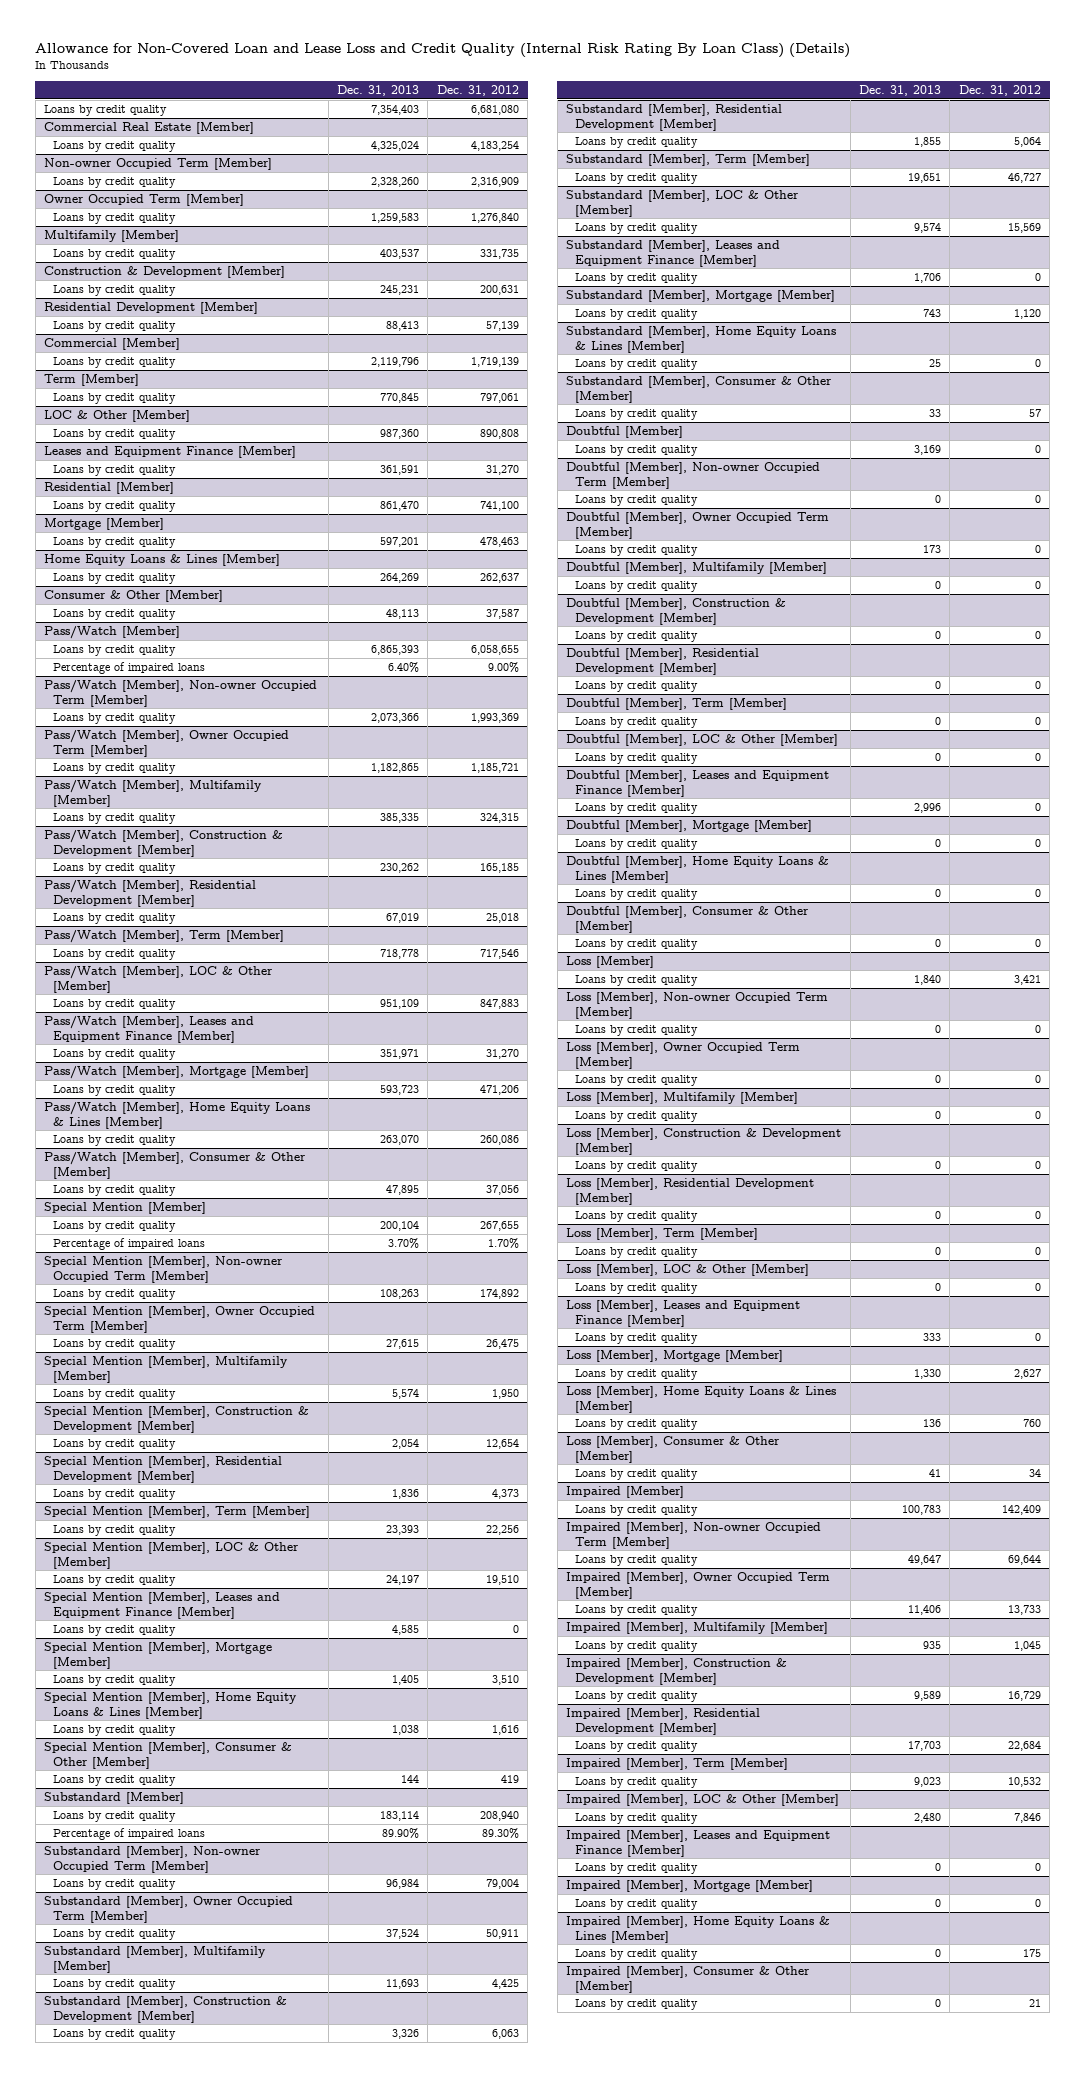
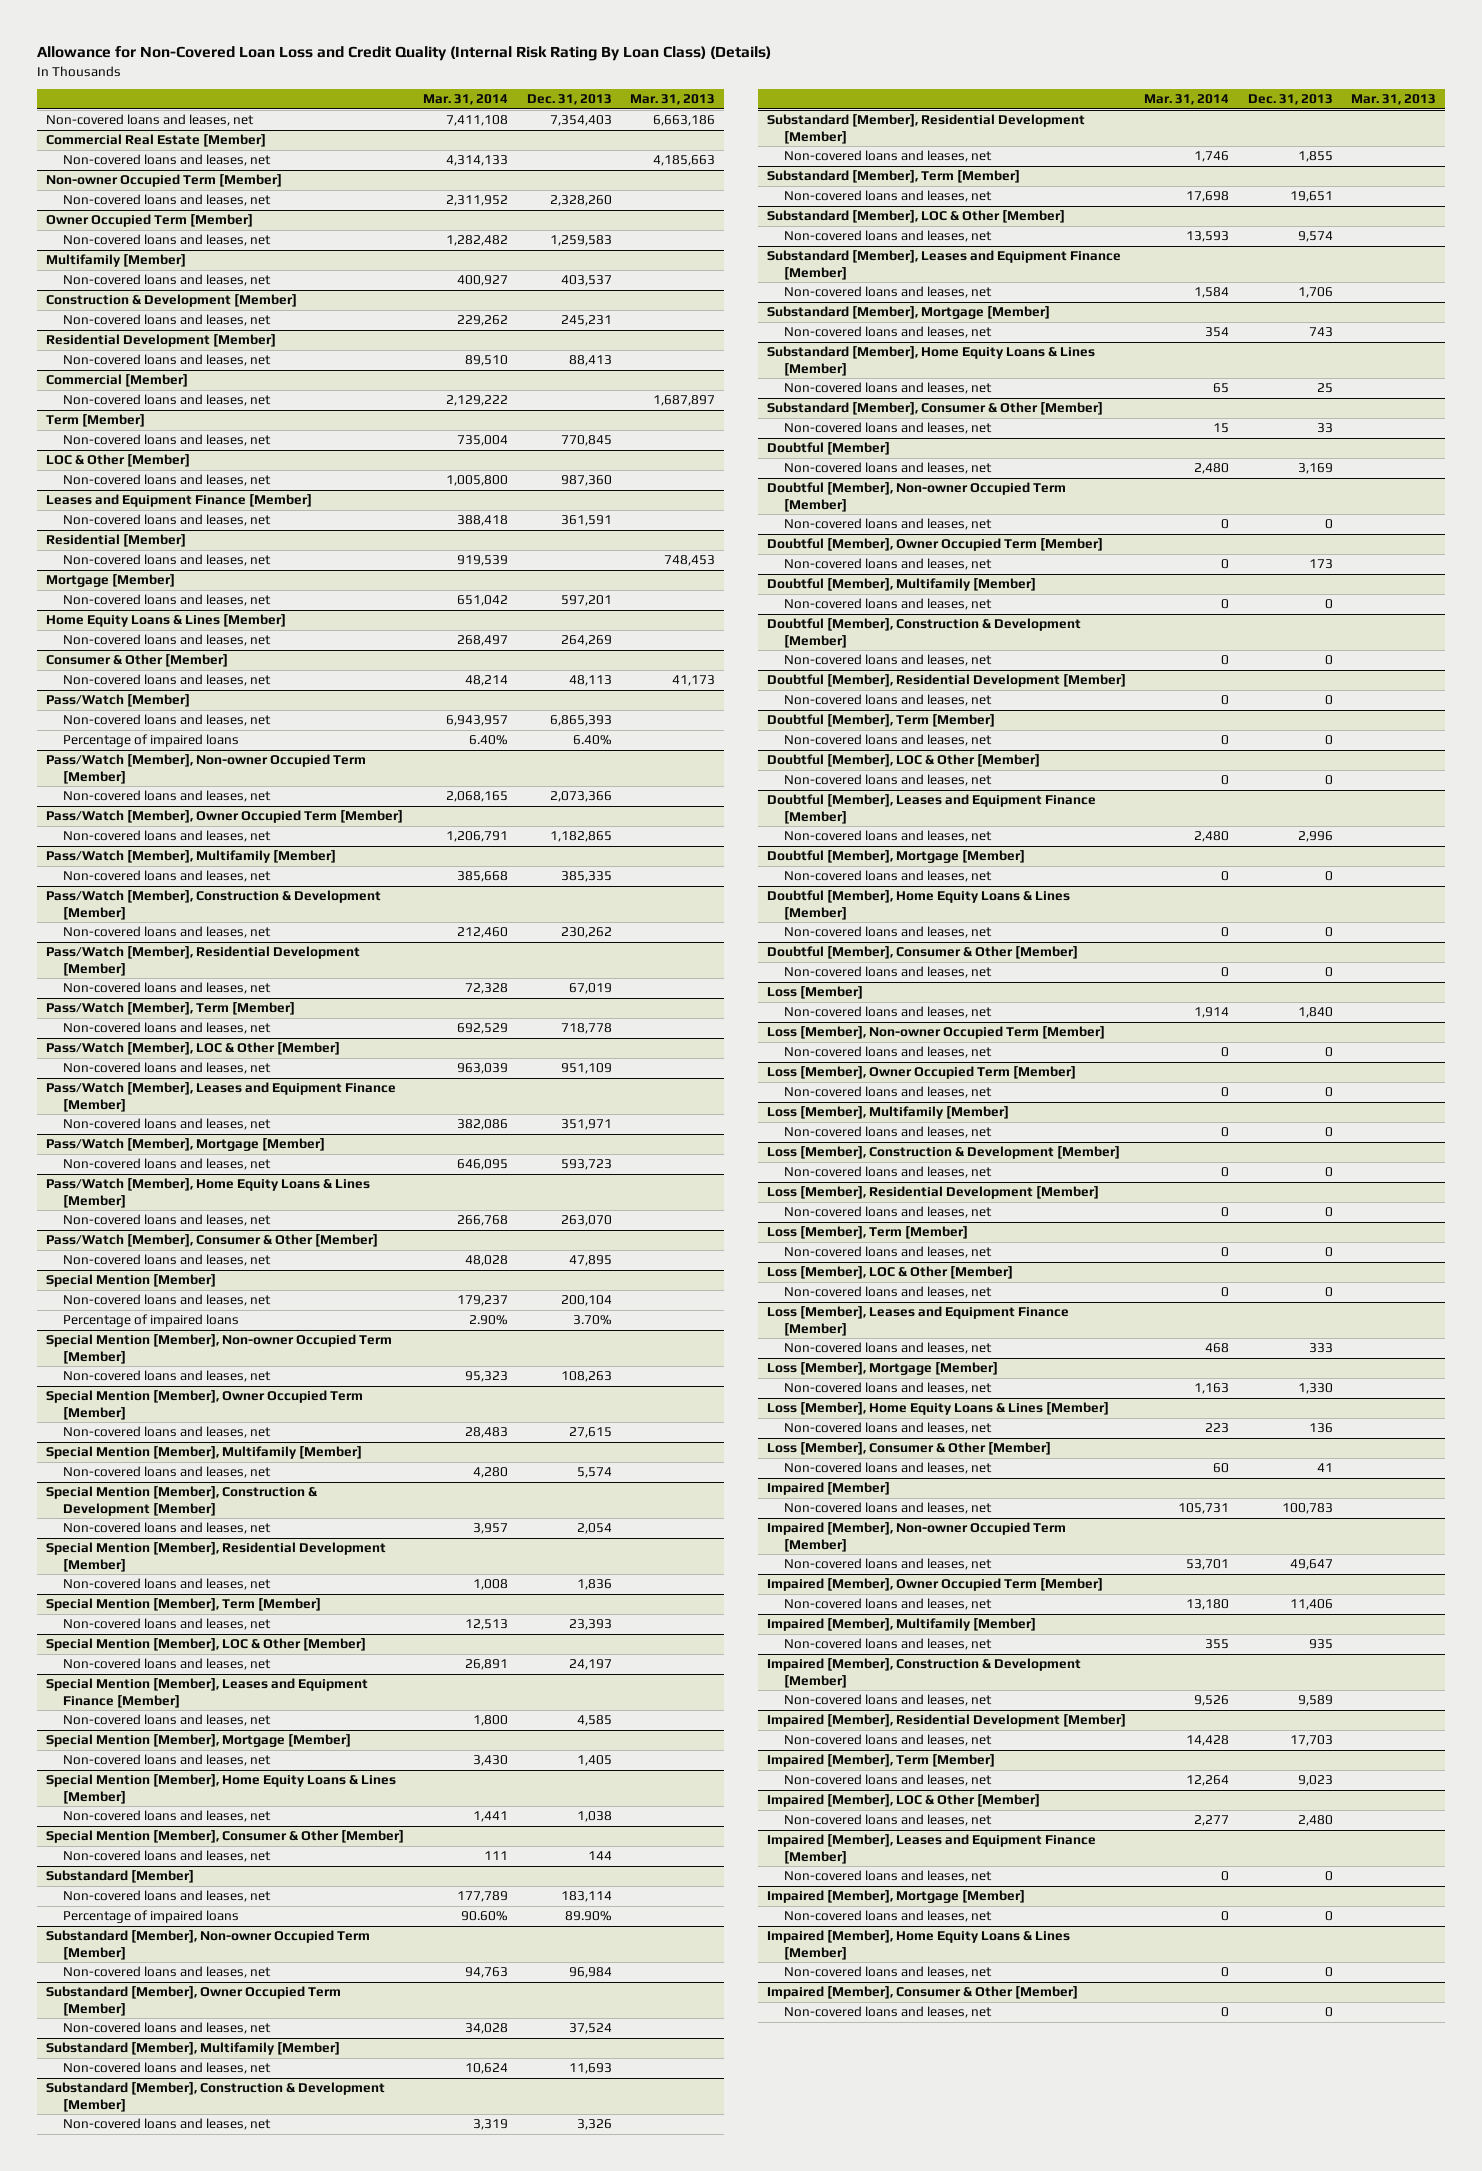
- Allowance for Non-Covered Loan and Lease Loss and Credit Quality (Internal Risk Rating By Loan Class) (Details)
+ Allowance for Non-Covered Loan Loss and Credit Quality (Internal Risk Rating By Loan Class) (Details)
- | Dec. 31, 2013 | Dec. 31, 2012
+ | Mar. 31, 2014 | Dec. 31, 2013 | Mar. 31, 2013
- Loans by credit quality | 7,354,403 | 6,681,080
+ Non-covered loans and leases, net | 7,411,108 | 7,354,403 | 6,663,186
@ Commercial Real Estate [Member]
- Loans by credit quality | 4,325,024 | 4,183,254
+ Non-covered loans and leases, net | 4,314,133 | | 4,185,663
@ Non-owner Occupied Term [Member]
- Loans by credit quality | 2,328,260 | 2,316,909
+ Non-covered loans and leases, net | 2,311,952 | 2,328,260 |
@ Owner Occupied Term [Member]
- Loans by credit quality | 1,259,583 | 1,276,840
+ Non-covered loans and leases, net | 1,282,482 | 1,259,583 |
@ Multifamily [Member]
- Loans by credit quality | 403,537 | 331,735
+ Non-covered loans and leases, net | 400,927 | 403,537 |
@ Construction & Development [Member]
- Loans by credit quality | 245,231 | 200,631
+ Non-covered loans and leases, net | 229,262 | 245,231 |
@ Residential Development [Member]
- Loans by credit quality | 88,413 | 57,139
+ Non-covered loans and leases, net | 89,510 | 88,413 |
@ Commercial [Member]
- Loans by credit quality | 2,119,796 | 1,719,139
+ Non-covered loans and leases, net | 2,129,222 | | 1,687,897
@ Term [Member]
- Loans by credit quality | 770,845 | 797,061
+ Non-covered loans and leases, net | 735,004 | 770,845 |
@ LOC & Other [Member]
- Loans by credit quality | 987,360 | 890,808
+ Non-covered loans and leases, net | 1,005,800 | 987,360 |
@ Leases and Equipment Finance [Member]
- Loans by credit quality | 361,591 | 31,270
+ Non-covered loans and leases, net | 388,418 | 361,591 |
@ Residential [Member]
- Loans by credit quality | 861,470 | 741,100
+ Non-covered loans and leases, net | 919,539 | | 748,453
@ Mortgage [Member]
- Loans by credit quality | 597,201 | 478,463
+ Non-covered loans and leases, net | 651,042 | 597,201 |
@ Home Equity Loans & Lines [Member]
- Loans by credit quality | 264,269 | 262,637
+ Non-covered loans and leases, net | 268,497 | 264,269 |
@ Consumer & Other [Member]
- Loans by credit quality | 48,113 | 37,587
+ Non-covered loans and leases, net | 48,214 | 48,113 | 41,173
@ Pass/Watch [Member]
- Loans by credit quality | 6,865,393 | 6,058,655
+ Non-covered loans and leases, net | 6,943,957 | 6,865,393 |
@ Pass/Watch [Member], Non-owner Occupied Term [Member]
- Loans by credit quality | 2,073,366 | 1,993,369
+ Non-covered loans and leases, net | 2,068,165 | 2,073,366 |
@ Pass/Watch [Member], Owner Occupied Term [Member]
- Loans by credit quality | 1,182,865 | 1,185,721
+ Non-covered loans and leases, net | 1,206,791 | 1,182,865 |
@ Pass/Watch [Member], Multifamily [Member]
- Loans by credit quality | 385,335 | 324,315
+ Non-covered loans and leases, net | 385,668 | 385,335 |
@ Pass/Watch [Member], Construction & Development [Member]
- Loans by credit quality | 230,262 | 165,185
+ Non-covered loans and leases, net | 212,460 | 230,262 |
@ Pass/Watch [Member], Residential Development [Member]
- Loans by credit quality | 67,019 | 25,018
+ Non-covered loans and leases, net | 72,328 | 67,019 |
@ Pass/Watch [Member], Term [Member]
- Loans by credit quality | 718,778 | 717,546
+ Non-covered loans and leases, net | 692,529 | 718,778 |
@ Pass/Watch [Member], LOC & Other [Member]
- Loans by credit quality | 951,109 | 847,883
+ Non-covered loans and leases, net | 963,039 | 951,109 |
@ Pass/Watch [Member], Leases and Equipment Finance [Member]
- Loans by credit quality | 351,971 | 31,270
+ Non-covered loans and leases, net | 382,086 | 351,971 |
@ Pass/Watch [Member], Mortgage [Member]
- Loans by credit quality | 593,723 | 471,206
+ Non-covered loans and leases, net | 646,095 | 593,723 |
@ Pass/Watch [Member], Home Equity Loans & Lines [Member]
- Loans by credit quality | 263,070 | 260,086
+ Non-covered loans and leases, net | 266,768 | 263,070 |
@ Pass/Watch [Member], Consumer & Other [Member]
- Loans by credit quality | 47,895 | 37,056
+ Non-covered loans and leases, net | 48,028 | 47,895 |
@ Special Mention [Member]
- Loans by credit quality | 200,104 | 267,655
+ Non-covered loans and leases, net | 179,237 | 200,104 |
@ Special Mention [Member], Non-owner Occupied Term [Member]
- Loans by credit quality | 108,263 | 174,892
+ Non-covered loans and leases, net | 95,323 | 108,263 |
@ Special Mention [Member], Owner Occupied Term [Member]
- Loans by credit quality | 27,615 | 26,475
+ Non-covered loans and leases, net | 28,483 | 27,615 |
@ Special Mention [Member], Multifamily [Member]
- Loans by credit quality | 5,574 | 1,950
+ Non-covered loans and leases, net | 4,280 | 5,574 |
@ Special Mention [Member], Construction & Development [Member]
- Loans by credit quality | 2,054 | 12,654
+ Non-covered loans and leases, net | 3,957 | 2,054 |
@ Special Mention [Member], Residential Development [Member]
- Loans by credit quality | 1,836 | 4,373
+ Non-covered loans and leases, net | 1,008 | 1,836 |
@ Special Mention [Member], Term [Member]
- Loans by credit quality | 23,393 | 22,256
+ Non-covered loans and leases, net | 12,513 | 23,393 |
@ Special Mention [Member], LOC & Other [Member]
- Loans by credit quality | 24,197 | 19,510
+ Non-covered loans and leases, net | 26,891 | 24,197 |
@ Special Mention [Member], Leases and Equipment Finance [Member]
- Loans by credit quality | 4,585 | 0
+ Non-covered loans and leases, net | 1,800 | 4,585 |
@ Special Mention [Member], Mortgage [Member]
- Loans by credit quality | 1,405 | 3,510
+ Non-covered loans and leases, net | 3,430 | 1,405 |
@ Special Mention [Member], Home Equity Loans & Lines [Member]
- Loans by credit quality | 1,038 | 1,616
+ Non-covered loans and leases, net | 1,441 | 1,038 |
@ Special Mention [Member], Consumer & Other [Member]
- Loans by credit quality | 144 | 419
+ Non-covered loans and leases, net | 111 | 144 |
@ Substandard [Member]
- Loans by credit quality | 183,114 | 208,940
+ Non-covered loans and leases, net | 177,789 | 183,114 |
@ Substandard [Member], Non-owner Occupied Term [Member]
- Loans by credit quality | 96,984 | 79,004
+ Non-covered loans and leases, net | 94,763 | 96,984 |
@ Substandard [Member], Owner Occupied Term [Member]
- Loans by credit quality | 37,524 | 50,911
+ Non-covered loans and leases, net | 34,028 | 37,524 |
@ Substandard [Member], Multifamily [Member]
- Loans by credit quality | 11,693 | 4,425
+ Non-covered loans and leases, net | 10,624 | 11,693 |
@ Substandard [Member], Construction & Development [Member]
- Loans by credit quality | 3,326 | 6,063
+ Non-covered loans and leases, net | 3,319 | 3,326 |
@ Substandard [Member], Residential Development [Member]
- Loans by credit quality | 1,855 | 5,064
+ Non-covered loans and leases, net | 1,746 | 1,855 |
@ Substandard [Member], Term [Member]
- Loans by credit quality | 19,651 | 46,727
+ Non-covered loans and leases, net | 17,698 | 19,651 |
@ Substandard [Member], LOC & Other [Member]
- Loans by credit quality | 9,574 | 15,569
+ Non-covered loans and leases, net | 13,593 | 9,574 |
@ Substandard [Member], Leases and Equipment Finance [Member]
- Loans by credit quality | 1,706 | 0
+ Non-covered loans and leases, net | 1,584 | 1,706 |
@ Substandard [Member], Mortgage [Member]
- Loans by credit quality | 743 | 1,120
+ Non-covered loans and leases, net | 354 | 743 |
@ Substandard [Member], Home Equity Loans & Lines [Member]
- Loans by credit quality | 25 | 0
+ Non-covered loans and leases, net | 65 | 25 |
@ Substandard [Member], Consumer & Other [Member]
- Loans by credit quality | 33 | 57
+ Non-covered loans and leases, net | 15 | 33 |
@ Doubtful [Member]
- Loans by credit quality | 3,169 | 0
+ Non-covered loans and leases, net | 2,480 | 3,169 |
@ Doubtful [Member], Non-owner Occupied Term [Member]
- Loans by credit quality | 0 | 0
+ Non-covered loans and leases, net | 0 | 0 |
@ Doubtful [Member], Owner Occupied Term [Member]
- Loans by credit quality | 173 | 0
+ Non-covered loans and leases, net | 0 | 173 |
@ Doubtful [Member], Multifamily [Member]
- Loans by credit quality | 0 | 0
+ Non-covered loans and leases, net | 0 | 0 |
@ Doubtful [Member], Construction & Development [Member]
- Loans by credit quality | 0 | 0
+ Non-covered loans and leases, net | 0 | 0 |
@ Doubtful [Member], Residential Development [Member]
- Loans by credit quality | 0 | 0
+ Non-covered loans and leases, net | 0 | 0 |
@ Doubtful [Member], Term [Member]
- Loans by credit quality | 0 | 0
+ Non-covered loans and leases, net | 0 | 0 |
@ Doubtful [Member], LOC & Other [Member]
- Loans by credit quality | 0 | 0
+ Non-covered loans and leases, net | 0 | 0 |
@ Doubtful [Member], Leases and Equipment Finance [Member]
- Loans by credit quality | 2,996 | 0
+ Non-covered loans and leases, net | 2,480 | 2,996 |
@ Doubtful [Member], Mortgage [Member]
- Loans by credit quality | 0 | 0
+ Non-covered loans and leases, net | 0 | 0 |
@ Doubtful [Member], Home Equity Loans & Lines [Member]
- Loans by credit quality | 0 | 0
+ Non-covered loans and leases, net | 0 | 0 |
@ Doubtful [Member], Consumer & Other [Member]
- Loans by credit quality | 0 | 0
+ Non-covered loans and leases, net | 0 | 0 |
@ Loss [Member]
- Loans by credit quality | 1,840 | 3,421
+ Non-covered loans and leases, net | 1,914 | 1,840 |
@ Loss [Member], Non-owner Occupied Term [Member]
- Loans by credit quality | 0 | 0
+ Non-covered loans and leases, net | 0 | 0 |
@ Loss [Member], Owner Occupied Term [Member]
- Loans by credit quality | 0 | 0
+ Non-covered loans and leases, net | 0 | 0 |
@ Loss [Member], Multifamily [Member]
- Loans by credit quality | 0 | 0
+ Non-covered loans and leases, net | 0 | 0 |
@ Loss [Member], Construction & Development [Member]
- Loans by credit quality | 0 | 0
+ Non-covered loans and leases, net | 0 | 0 |
@ Loss [Member], Residential Development [Member]
- Loans by credit quality | 0 | 0
+ Non-covered loans and leases, net | 0 | 0 |
@ Loss [Member], Term [Member]
- Loans by credit quality | 0 | 0
+ Non-covered loans and leases, net | 0 | 0 |
@ Loss [Member], LOC & Other [Member]
- Loans by credit quality | 0 | 0
+ Non-covered loans and leases, net | 0 | 0 |
@ Loss [Member], Leases and Equipment Finance [Member]
- Loans by credit quality | 333 | 0
+ Non-covered loans and leases, net | 468 | 333 |
@ Loss [Member], Mortgage [Member]
- Loans by credit quality | 1,330 | 2,627
+ Non-covered loans and leases, net | 1,163 | 1,330 |
@ Loss [Member], Home Equity Loans & Lines [Member]
- Loans by credit quality | 136 | 760
+ Non-covered loans and leases, net | 223 | 136 |
@ Loss [Member], Consumer & Other [Member]
- Loans by credit quality | 41 | 34
+ Non-covered loans and leases, net | 60 | 41 |
@ Impaired [Member]
- Loans by credit quality | 100,783 | 142,409
+ Non-covered loans and leases, net | 105,731 | 100,783 |
@ Impaired [Member], Non-owner Occupied Term [Member]
- Loans by credit quality | 49,647 | 69,644
+ Non-covered loans and leases, net | 53,701 | 49,647 |
@ Impaired [Member], Owner Occupied Term [Member]
- Loans by credit quality | 11,406 | 13,733
+ Non-covered loans and leases, net | 13,180 | 11,406 |
@ Impaired [Member], Multifamily [Member]
- Loans by credit quality | 935 | 1,045
+ Non-covered loans and leases, net | 355 | 935 |
@ Impaired [Member], Construction & Development [Member]
- Loans by credit quality | 9,589 | 16,729
+ Non-covered loans and leases, net | 9,526 | 9,589 |
@ Impaired [Member], Residential Development [Member]
- Loans by credit quality | 17,703 | 22,684
+ Non-covered loans and leases, net | 14,428 | 17,703 |
@ Impaired [Member], Term [Member]
- Loans by credit quality | 9,023 | 10,532
+ Non-covered loans and leases, net | 12,264 | 9,023 |
@ Impaired [Member], LOC & Other [Member]
- Loans by credit quality | 2,480 | 7,846
+ Non-covered loans and leases, net | 2,277 | 2,480 |
@ Impaired [Member], Leases and Equipment Finance [Member]
- Loans by credit quality | 0 | 0
+ Non-covered loans and leases, net | 0 | 0 |
@ Impaired [Member], Mortgage [Member]
- Loans by credit quality | 0 | 0
+ Non-covered loans and leases, net | 0 | 0 |
@ Impaired [Member], Home Equity Loans & Lines [Member]
- Loans by credit quality | 0 | 175
+ Non-covered loans and leases, net | 0 | 0 |
@ Impaired [Member], Consumer & Other [Member]
- Loans by credit quality | 0 | 21
+ Non-covered loans and leases, net | 0 | 0 |

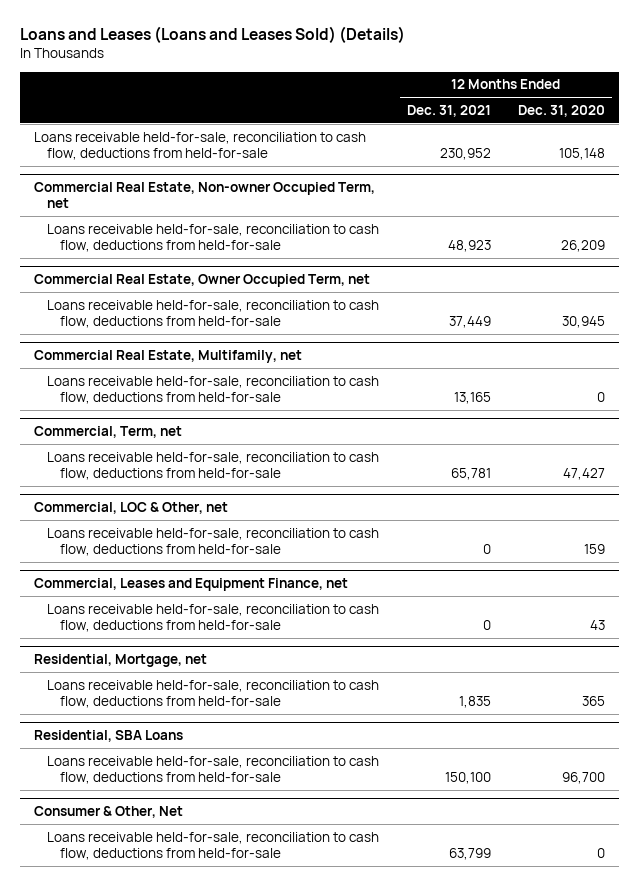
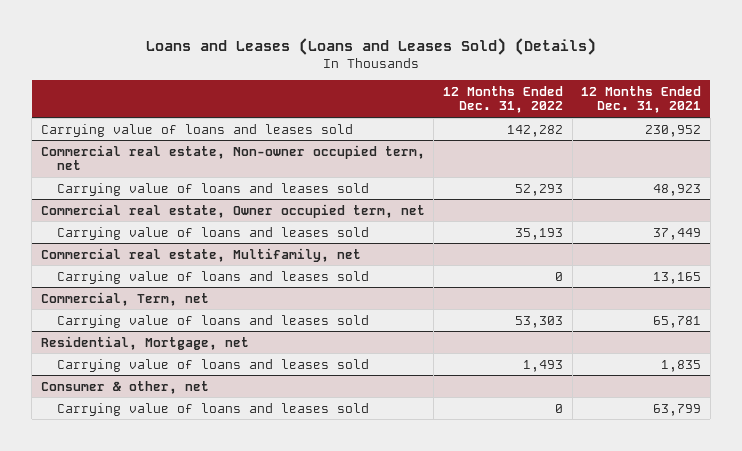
- | 12 Months Ended Dec. 31, 2021 | 12 Months Ended Dec. 31, 2020
+ | 12 Months Ended Dec. 31, 2022 | 12 Months Ended Dec. 31, 2021
- Loans receivable held-for-sale, reconciliation to cash flow, deductions from held-for-sale | 230,952 | 105,148
- Commercial Real Estate, Non-owner Occupied Term, net
- Loans receivable held-for-sale, reconciliation to cash flow, deductions from held-for-sale | 48,923 | 26,209
- Commercial Real Estate, Owner Occupied Term, net
- Loans receivable held-for-sale, reconciliation to cash flow, deductions from held-for-sale | 37,449 | 30,945
- Commercial Real Estate, Multifamily, net
- Loans receivable held-for-sale, reconciliation to cash flow, deductions from held-for-sale | 13,165 | 0
+ Carrying value of loans and leases sold | 142,282 | 230,952
+ Commercial real estate, Non-owner occupied term, net
+ Carrying value of loans and leases sold | 52,293 | 48,923
+ Commercial real estate, Owner occupied term, net
+ Carrying value of loans and leases sold | 35,193 | 37,449
+ Commercial real estate, Multifamily, net
+ Carrying value of loans and leases sold | 0 | 13,165
@ Commercial, Term, net
- Loans receivable held-for-sale, reconciliation to cash flow, deductions from held-for-sale | 65,781 | 47,427
- Commercial, LOC & Other, net
- Loans receivable held-for-sale, reconciliation to cash flow, deductions from held-for-sale | 0 | 159
- Commercial, Leases and Equipment Finance, net
- Loans receivable held-for-sale, reconciliation to cash flow, deductions from held-for-sale | 0 | 43
@ Commercial, Term, net
+ Carrying value of loans and leases sold | 53,303 | 65,781
@ Residential, Mortgage, net
- Loans receivable held-for-sale, reconciliation to cash flow, deductions from held-for-sale | 1,835 | 365
- Residential, SBA Loans
- Loans receivable held-for-sale, reconciliation to cash flow, deductions from held-for-sale | 150,100 | 96,700
- Consumer & Other, Net
- Loans receivable held-for-sale, reconciliation to cash flow, deductions from held-for-sale | 63,799 | 0
@ Residential, Mortgage, net
+ Carrying value of loans and leases sold | 1,493 | 1,835
+ Consumer & other, net
+ Carrying value of loans and leases sold | 0 | 63,799

